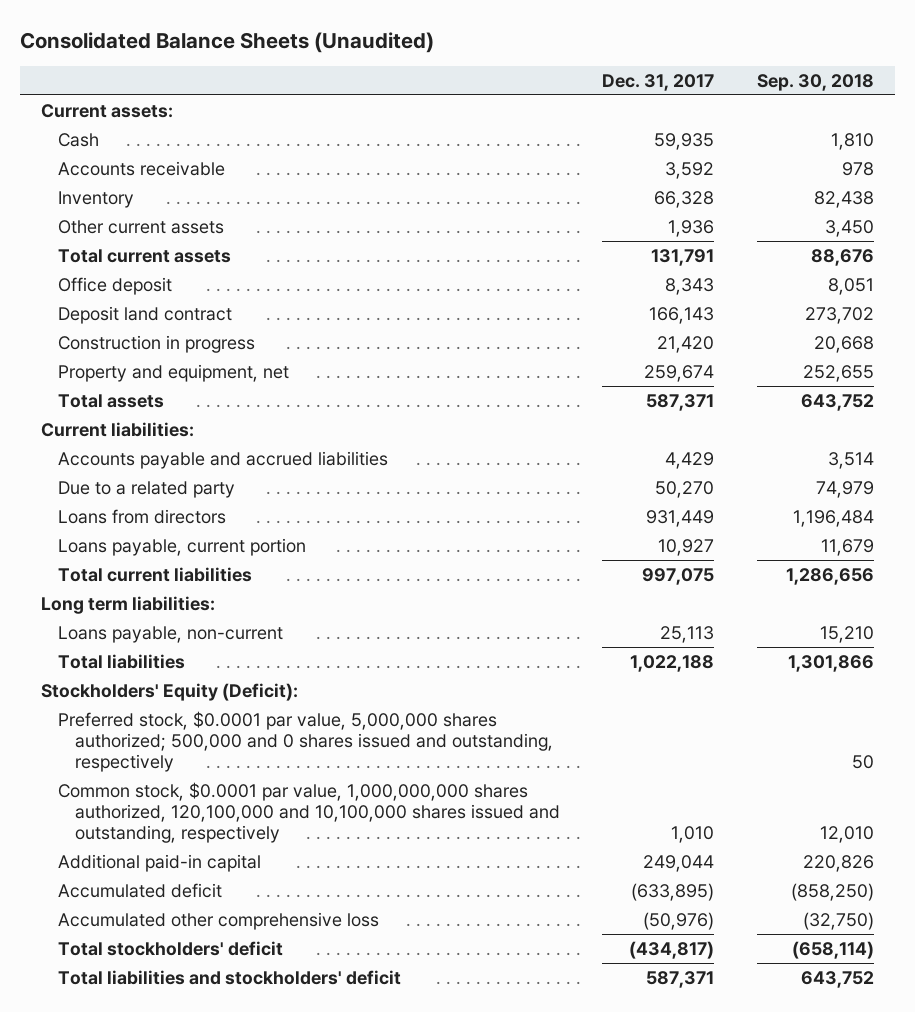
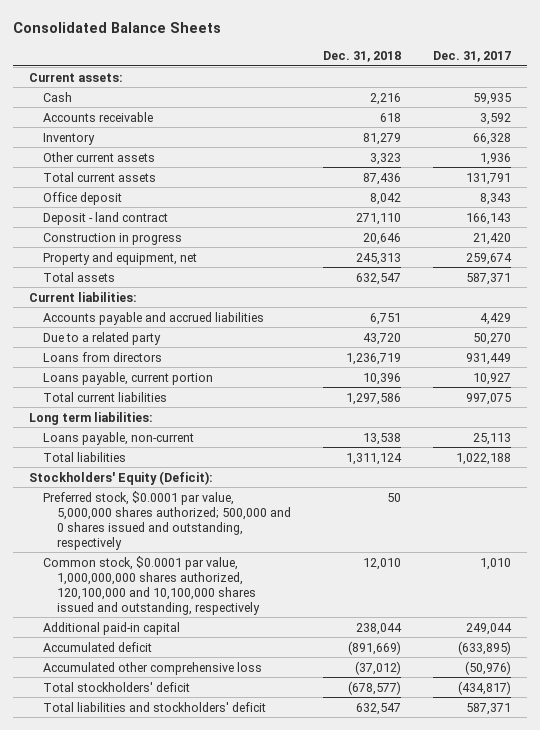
- Consolidated Balance Sheets (Unaudited)
+ Consolidated Balance Sheets
- | Dec. 31, 2017 | Sep. 30, 2018
+ | Dec. 31, 2018 | Dec. 31, 2017
- Deposit land contract | 166,143 | 273,702
+ Deposit - land contract | 271,110 | 166,143

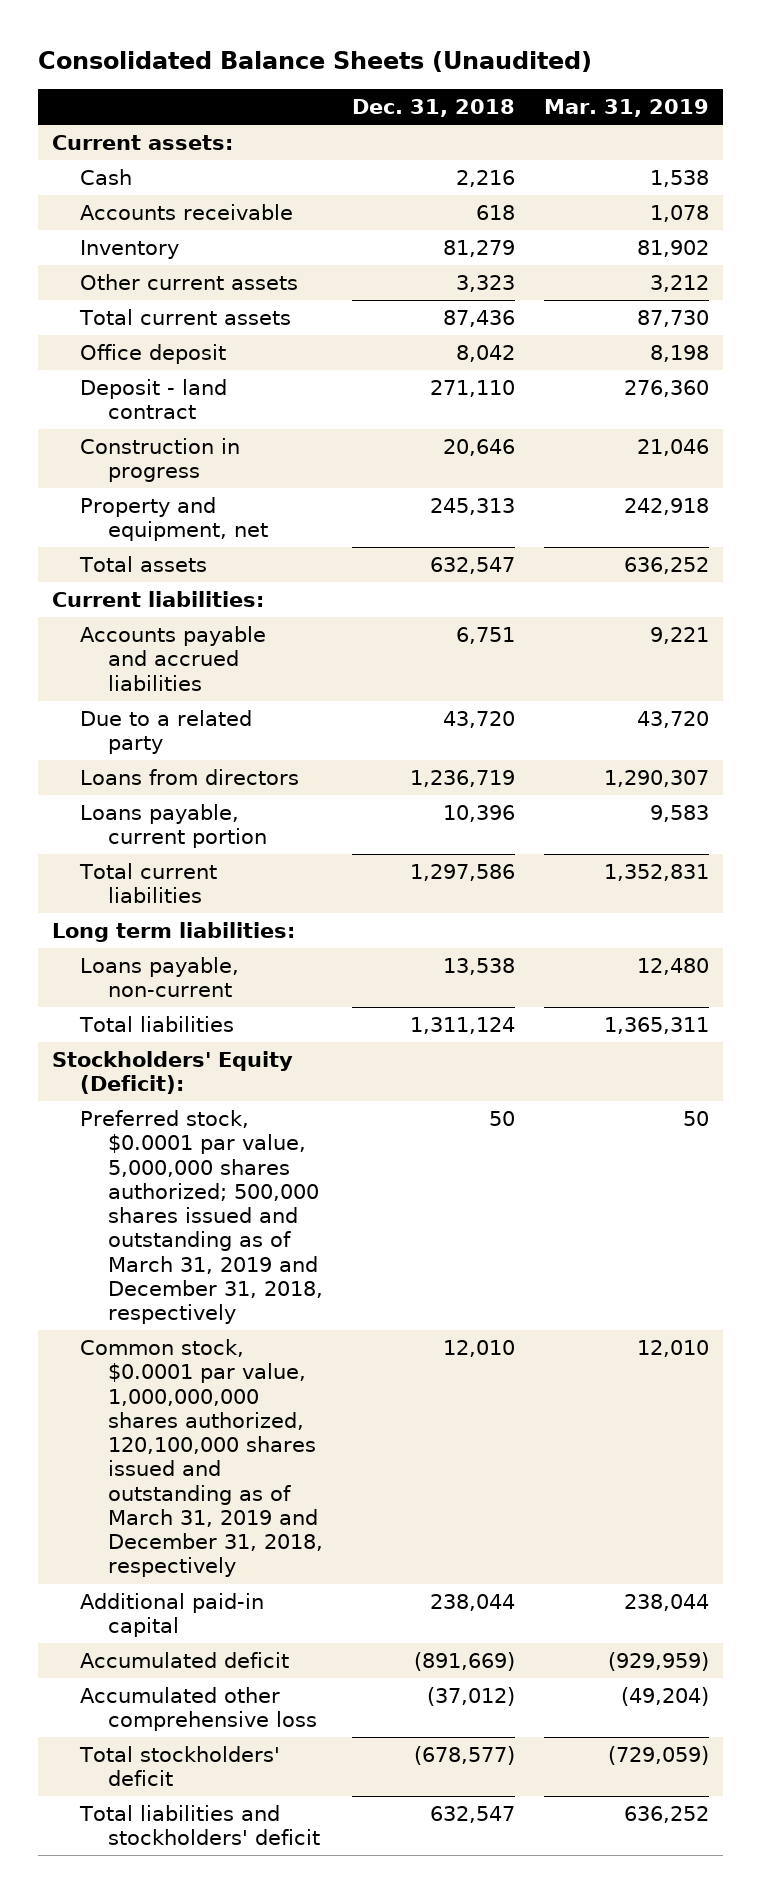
- Consolidated Balance Sheets
+ Consolidated Balance Sheets (Unaudited)
- | Dec. 31, 2018 | Dec. 31, 2017
+ | Dec. 31, 2018 | Mar. 31, 2019
- Preferred stock, $0.0001 par value, 5,000,000 shares authorized; 500,000 and 0 shares issued and outstanding, respectively | 50 |
- Common stock, $0.0001 par value, 1,000,000,000 shares authorized, 120,100,000 and 10,100,000 shares issued and outstanding, respectively | 12,010 | 1,010
+ Preferred stock, $0.0001 par value, 5,000,000 shares authorized; 500,000 shares issued and outstanding as of March 31, 2019 and December 31, 2018, respectively | 50 | 50
+ Common stock, $0.0001 par value, 1,000,000,000 shares authorized, 120,100,000 shares issued and outstanding as of March 31, 2019 and December 31, 2018, respectively | 12,010 | 12,010

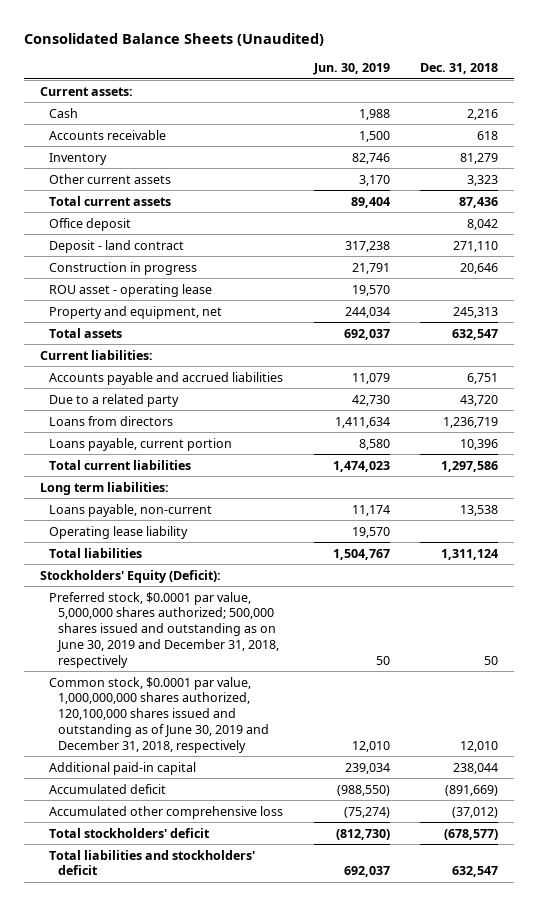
- | Dec. 31, 2018 | Mar. 31, 2019
+ | Jun. 30, 2019 | Dec. 31, 2018
+ ROU asset - operating lease | 19,570 |
+ Operating lease liability | 19,570 |
- Preferred stock, $0.0001 par value, 5,000,000 shares authorized; 500,000 shares issued and outstanding as of March 31, 2019 and December 31, 2018, respectively | 50 | 50
- Common stock, $0.0001 par value, 1,000,000,000 shares authorized, 120,100,000 shares issued and outstanding as of March 31, 2019 and December 31, 2018, respectively | 12,010 | 12,010
+ Preferred stock, $0.0001 par value, 5,000,000 shares authorized; 500,000 shares issued and outstanding as on June 30, 2019 and December 31, 2018, respectively | 50 | 50
+ Common stock, $0.0001 par value, 1,000,000,000 shares authorized, 120,100,000 shares issued and outstanding as of June 30, 2019 and December 31, 2018, respectively | 12,010 | 12,010

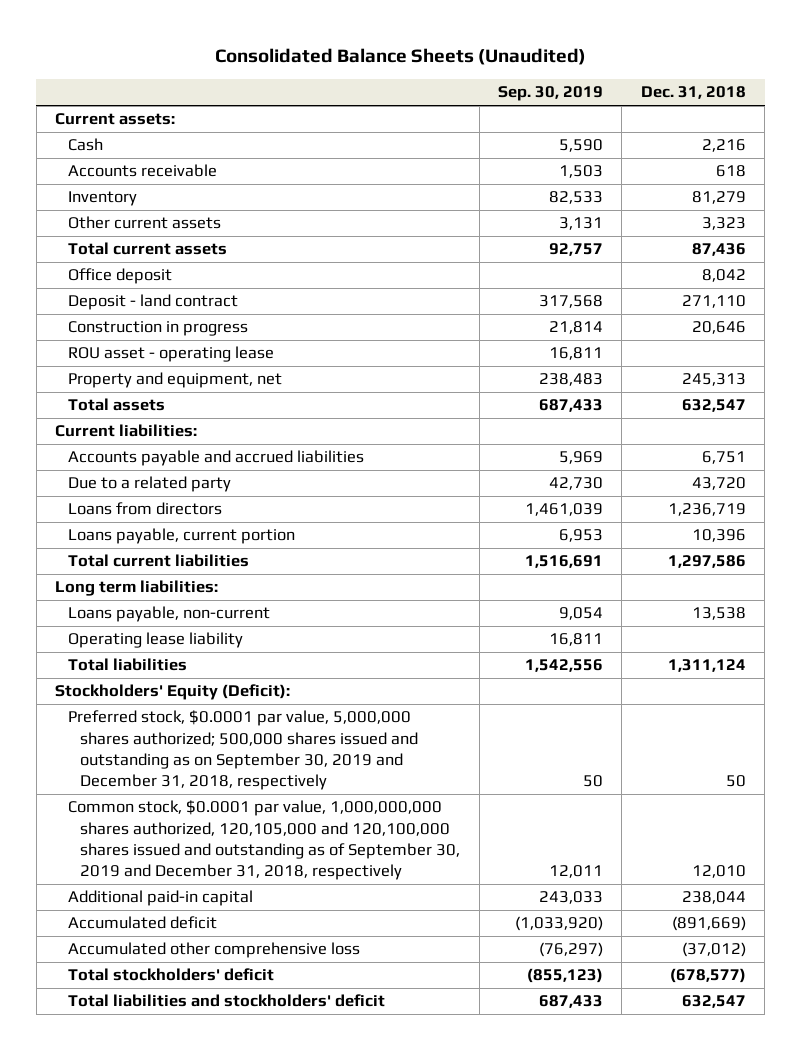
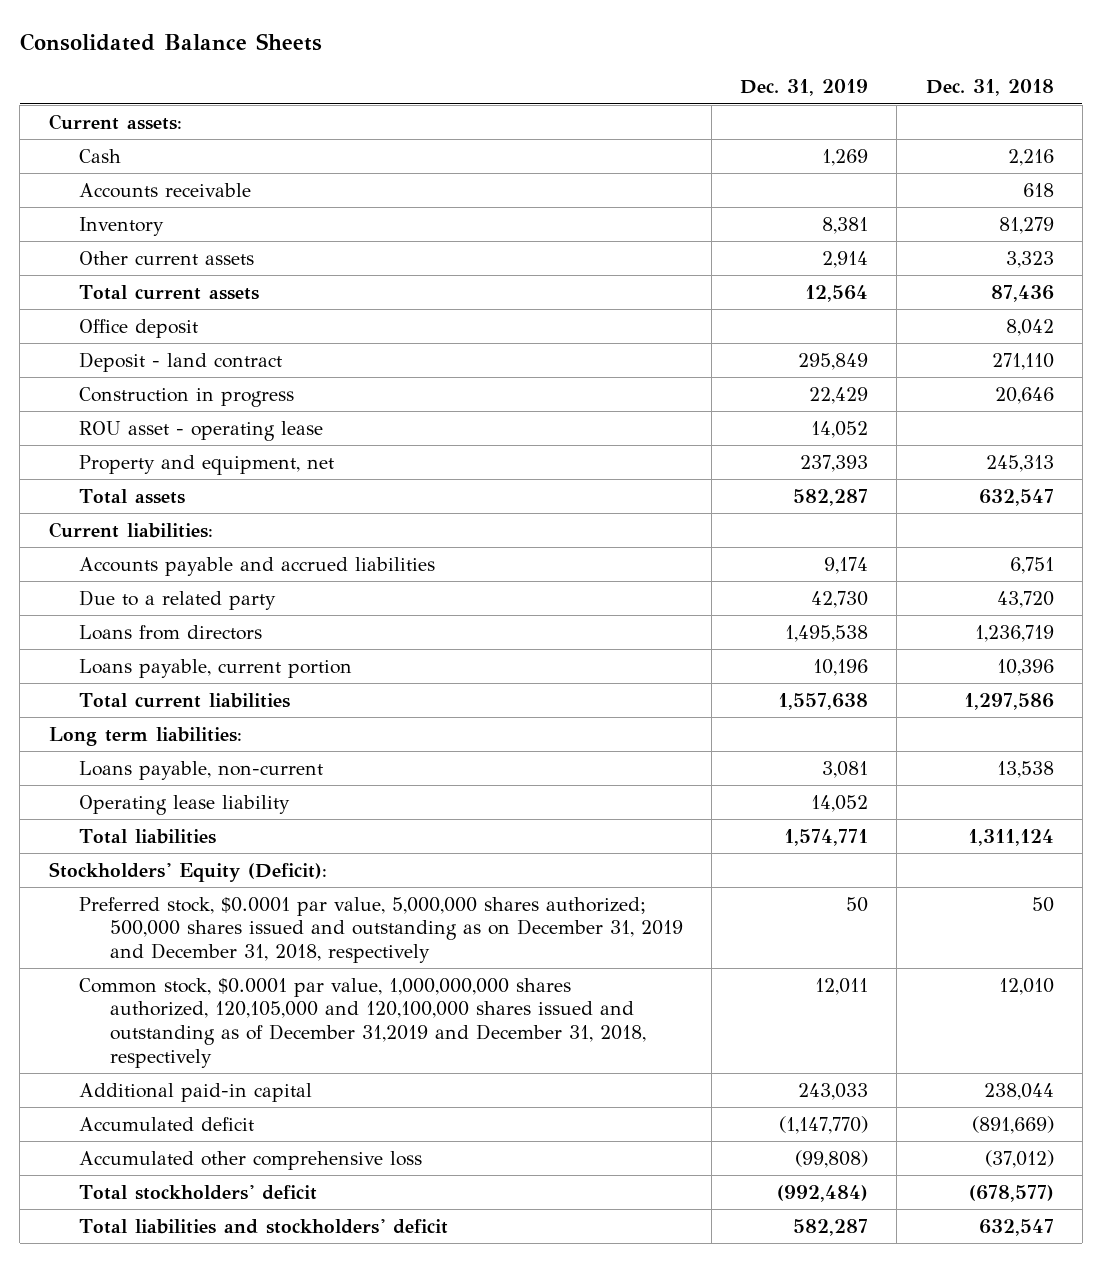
- Consolidated Balance Sheets (Unaudited)
+ Consolidated Balance Sheets
- | Sep. 30, 2019 | Dec. 31, 2018
+ | Dec. 31, 2019 | Dec. 31, 2018
- Preferred stock, $0.0001 par value, 5,000,000 shares authorized; 500,000 shares issued and outstanding as on September 30, 2019 and December 31, 2018, respectively | 50 | 50
- Common stock, $0.0001 par value, 1,000,000,000 shares authorized, 120,105,000 and 120,100,000 shares issued and outstanding as of September 30, 2019 and December 31, 2018, respectively | 12,011 | 12,010
+ Preferred stock, $0.0001 par value, 5,000,000 shares authorized; 500,000 shares issued and outstanding as on December 31, 2019 and December 31, 2018, respectively | 50 | 50
+ Common stock, $0.0001 par value, 1,000,000,000 shares authorized, 120,105,000 and 120,100,000 shares issued and outstanding as of December 31,2019 and December 31, 2018, respectively | 12,011 | 12,010

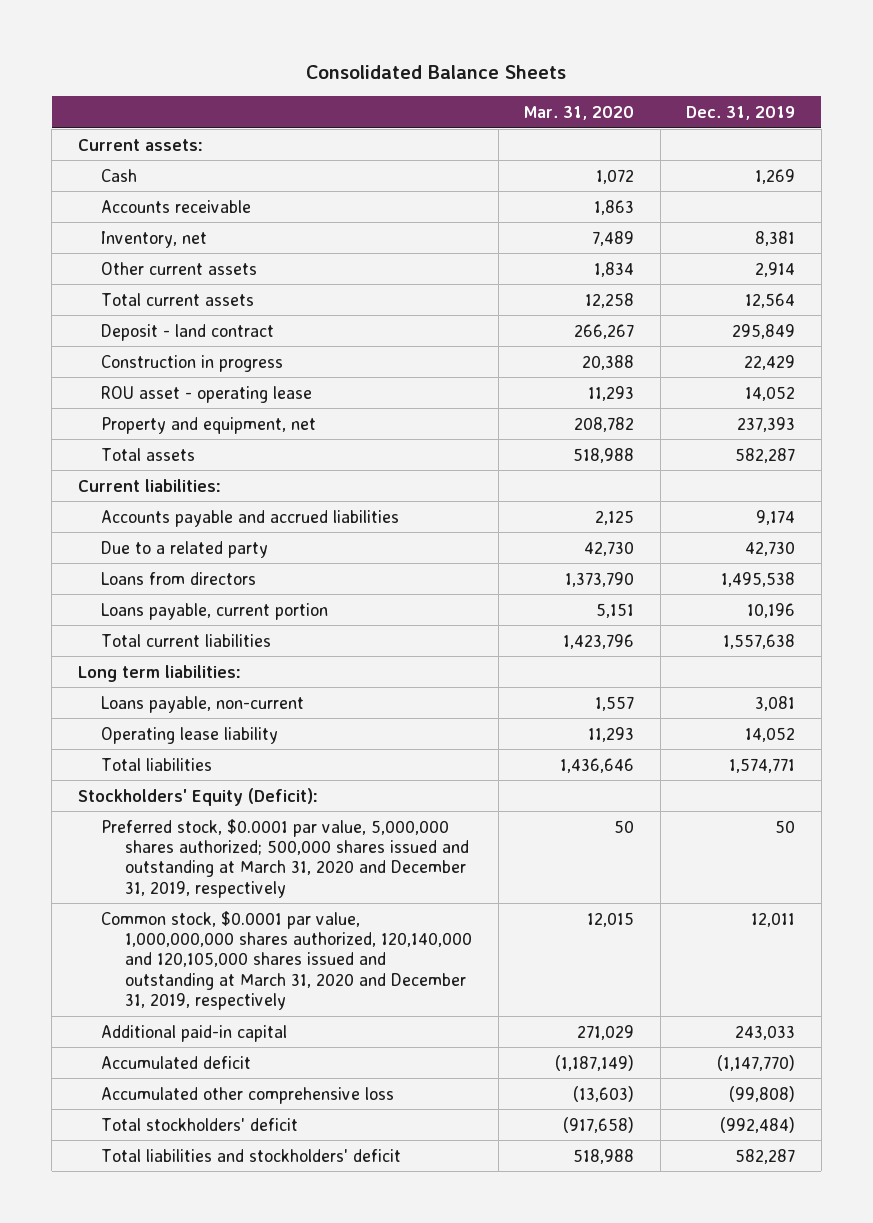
- | Dec. 31, 2019 | Dec. 31, 2018
+ | Mar. 31, 2020 | Dec. 31, 2019
- Inventory | 8,381 | 81,279
+ Inventory, net | 7,489 | 8,381
- Office deposit | | 8,042
- Preferred stock, $0.0001 par value, 5,000,000 shares authorized; 500,000 shares issued and outstanding as on December 31, 2019 and December 31, 2018, respectively | 50 | 50
- Common stock, $0.0001 par value, 1,000,000,000 shares authorized, 120,105,000 and 120,100,000 shares issued and outstanding as of December 31,2019 and December 31, 2018, respectively | 12,011 | 12,010
+ Preferred stock, $0.0001 par value, 5,000,000 shares authorized; 500,000 shares issued and outstanding at March 31, 2020 and December 31, 2019, respectively | 50 | 50
+ Common stock, $0.0001 par value, 1,000,000,000 shares authorized, 120,140,000 and 120,105,000 shares issued and outstanding at March 31, 2020 and December 31, 2019, respectively | 12,015 | 12,011

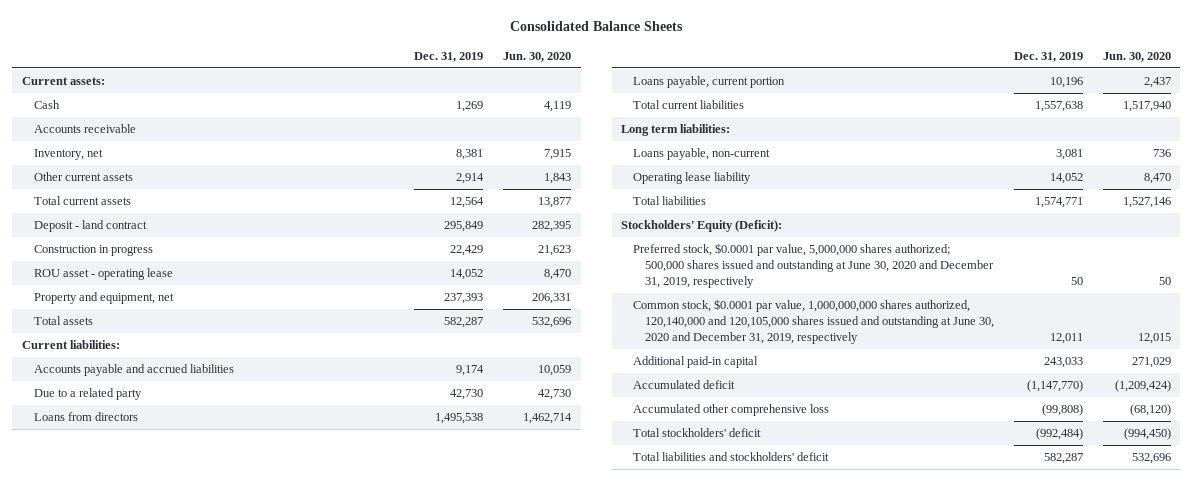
- | Mar. 31, 2020 | Dec. 31, 2019
+ | Dec. 31, 2019 | Jun. 30, 2020
- Preferred stock, $0.0001 par value, 5,000,000 shares authorized; 500,000 shares issued and outstanding at March 31, 2020 and December 31, 2019, respectively | 50 | 50
- Common stock, $0.0001 par value, 1,000,000,000 shares authorized, 120,140,000 and 120,105,000 shares issued and outstanding at March 31, 2020 and December 31, 2019, respectively | 12,015 | 12,011
+ Preferred stock, $0.0001 par value, 5,000,000 shares authorized; 500,000 shares issued and outstanding at June 30, 2020 and December 31, 2019, respectively | 50 | 50
+ Common stock, $0.0001 par value, 1,000,000,000 shares authorized, 120,140,000 and 120,105,000 shares issued and outstanding at June 30, 2020 and December 31, 2019, respectively | 12,011 | 12,015

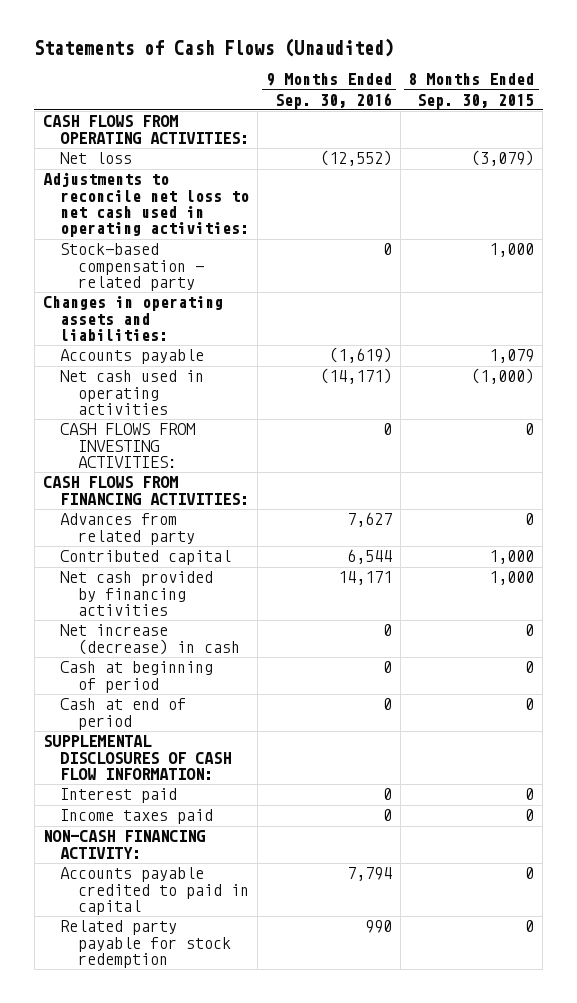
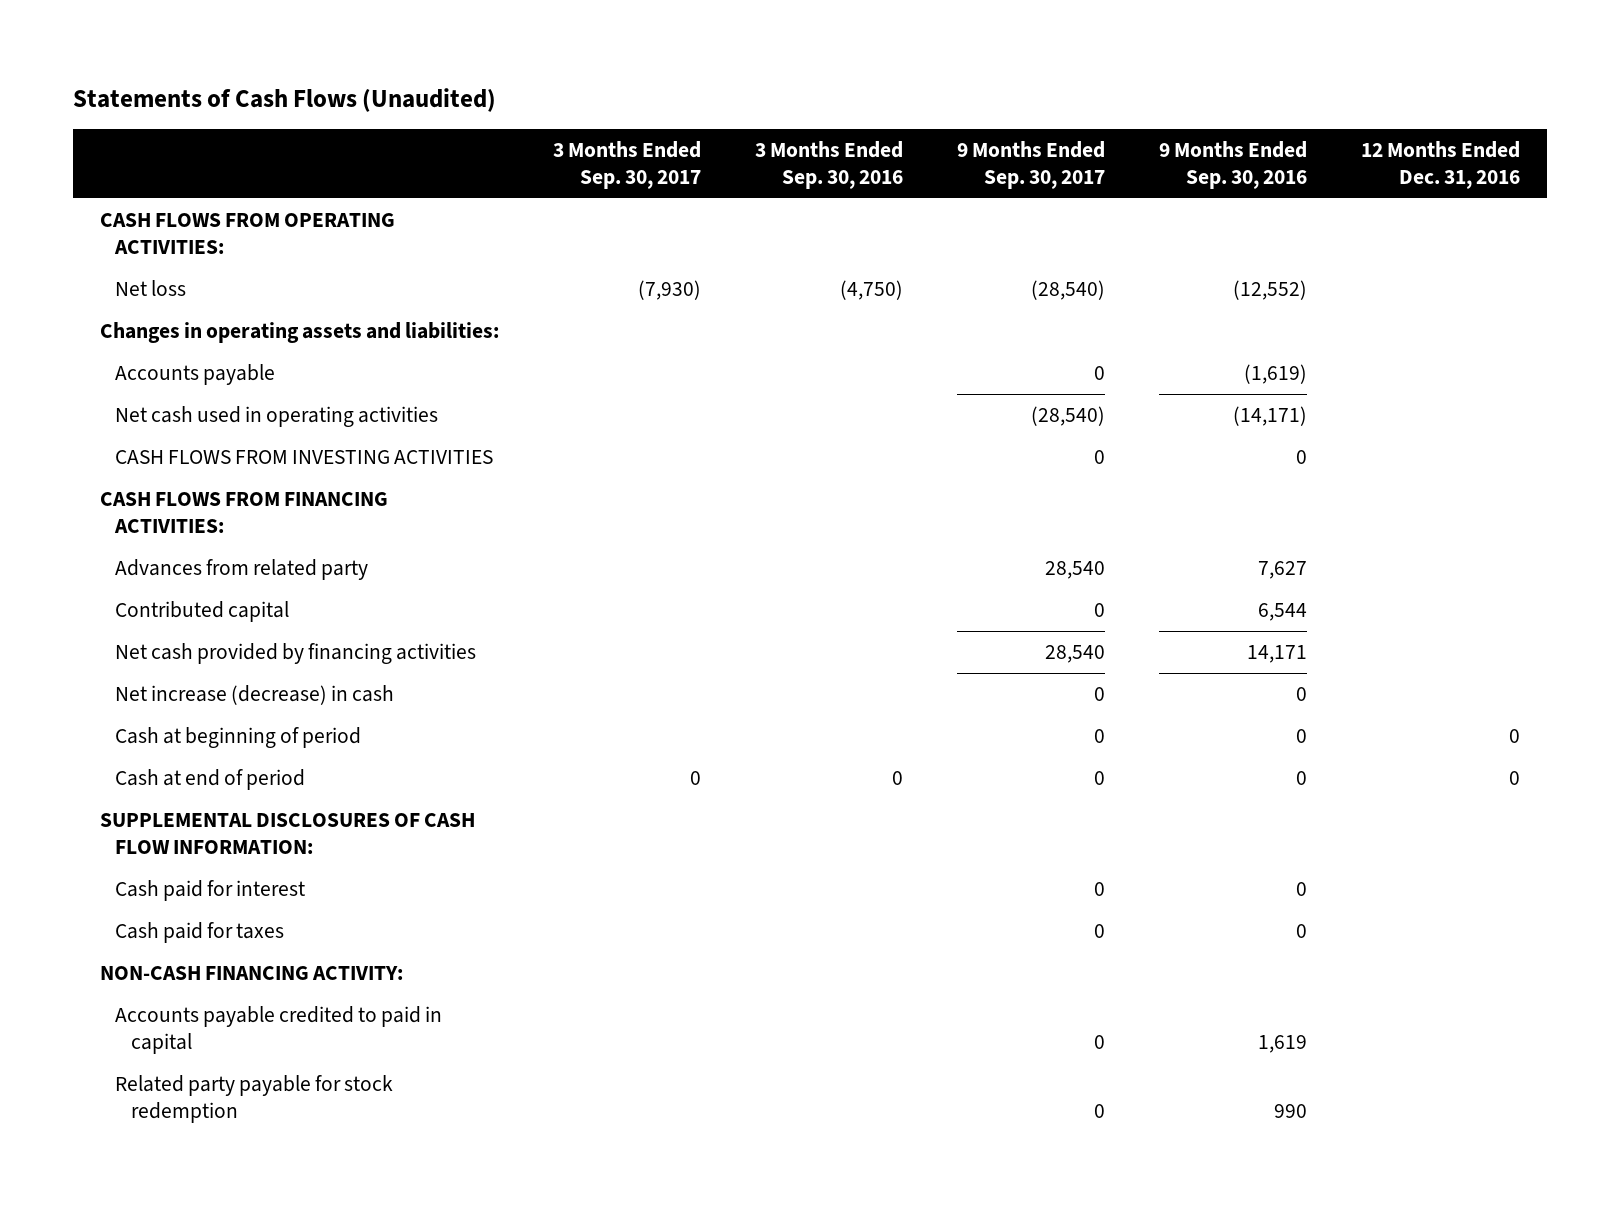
- | 9 Months Ended Sep. 30, 2016 | 8 Months Ended Sep. 30, 2015
+ | 3 Months Ended Sep. 30, 2017 | 3 Months Ended Sep. 30, 2016 | 9 Months Ended Sep. 30, 2017 | 9 Months Ended Sep. 30, 2016 | 12 Months Ended Dec. 31, 2016
- Adjustments to reconcile net loss to net cash used in operating activities:
- Stock-based compensation - related party | 0 | 1,000
- CASH FLOWS FROM INVESTING ACTIVITIES: | 0 | 0
+ CASH FLOWS FROM INVESTING ACTIVITIES | | | 0 | 0 |
- Interest paid | 0 | 0
- Income taxes paid | 0 | 0
+ Cash paid for interest | | | 0 | 0 |
+ Cash paid for taxes | | | 0 | 0 |
- Accounts payable credited to paid in capital | 7,794 | 0
+ Accounts payable credited to paid in capital | | | 0 | 1,619 |

